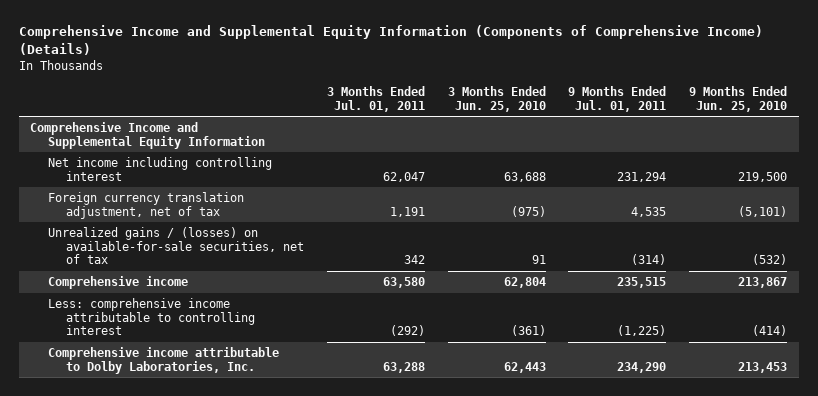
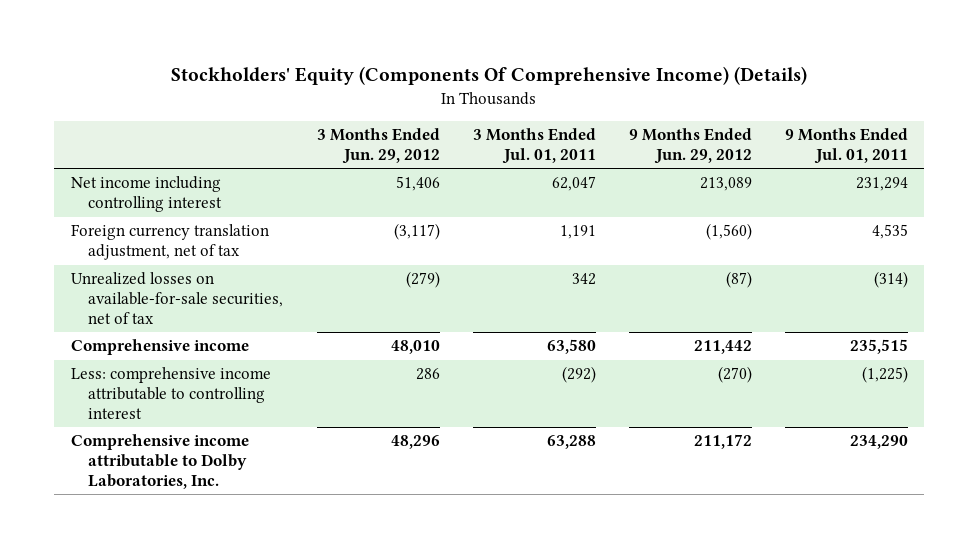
- Comprehensive Income and Supplemental Equity Information (Components of Comprehensive Income) (Details)
+ Stockholders' Equity (Components Of Comprehensive Income) (Details)
- | 3 Months Ended Jul. 01, 2011 | 3 Months Ended Jun. 25, 2010 | 9 Months Ended Jul. 01, 2011 | 9 Months Ended Jun. 25, 2010
+ | 3 Months Ended Jun. 29, 2012 | 3 Months Ended Jul. 01, 2011 | 9 Months Ended Jun. 29, 2012 | 9 Months Ended Jul. 01, 2011
- Comprehensive Income and Supplemental Equity Information
- Unrealized gains / (losses) on available-for-sale securities, net of tax | 342 | 91 | (314) | (532)
+ Unrealized losses on available-for-sale securities, net of tax | (279) | 342 | (87) | (314)

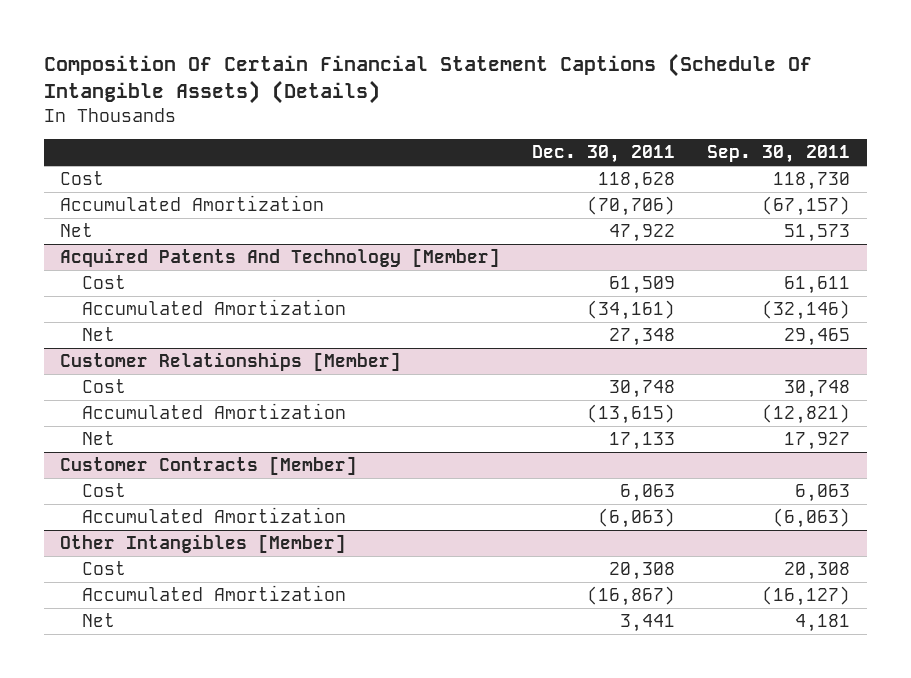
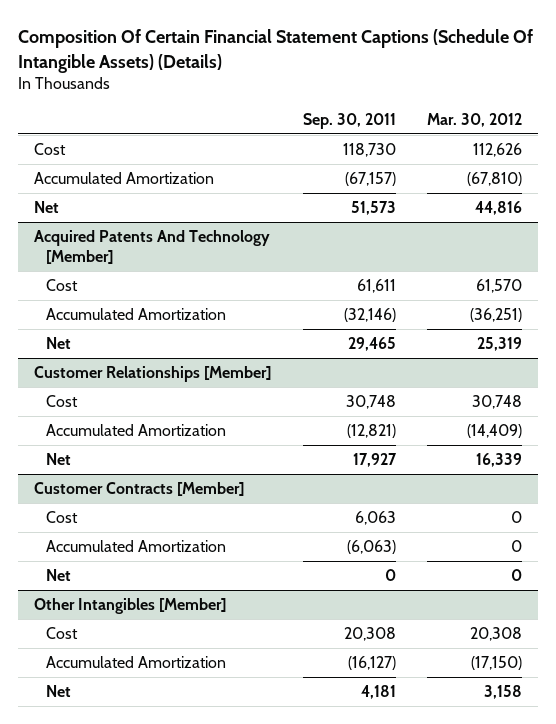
- | Dec. 30, 2011 | Sep. 30, 2011
+ | Sep. 30, 2011 | Mar. 30, 2012
@ Customer Contracts [Member]
+ Net | 0 | 0

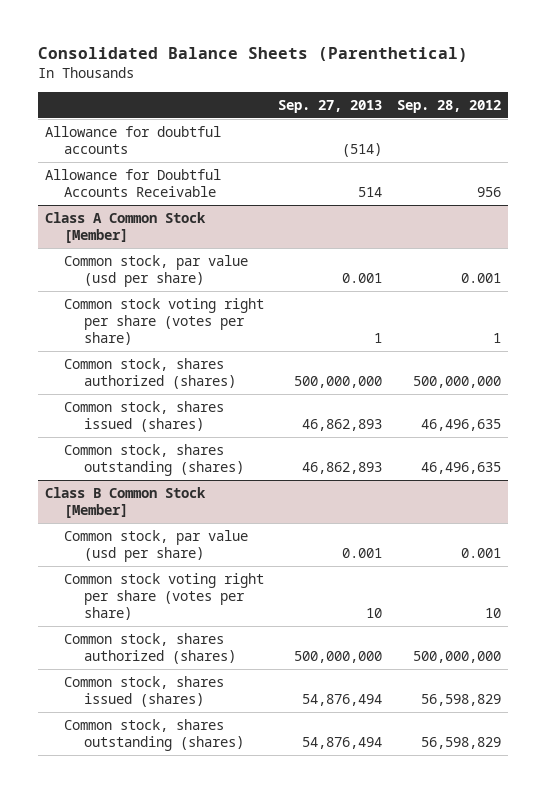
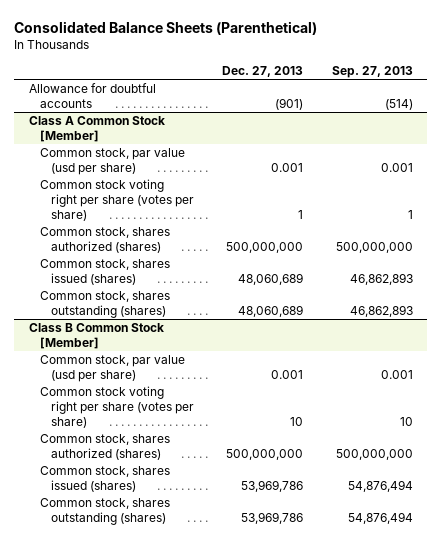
- | Sep. 27, 2013 | Sep. 28, 2012
+ | Dec. 27, 2013 | Sep. 27, 2013
- Allowance for Doubtful Accounts Receivable | 514 | 956

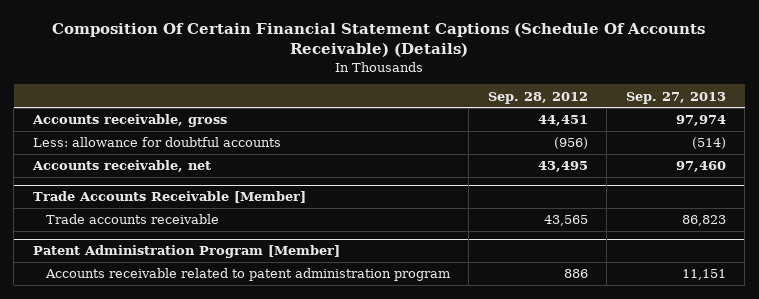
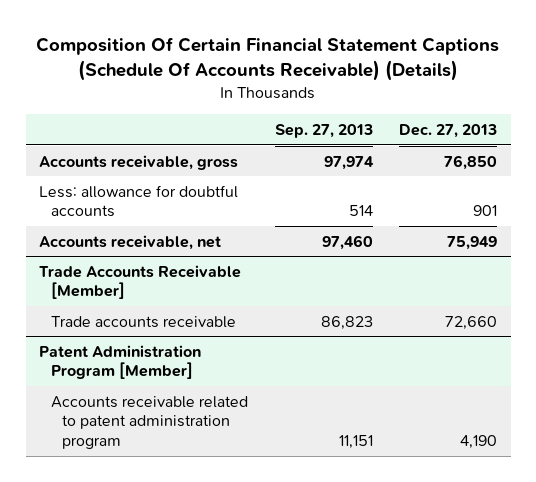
- | Sep. 28, 2012 | Sep. 27, 2013
+ | Sep. 27, 2013 | Dec. 27, 2013
- Less: allowance for doubtful accounts | (956) | (514)
+ Less: allowance for doubtful accounts | 514 | 901

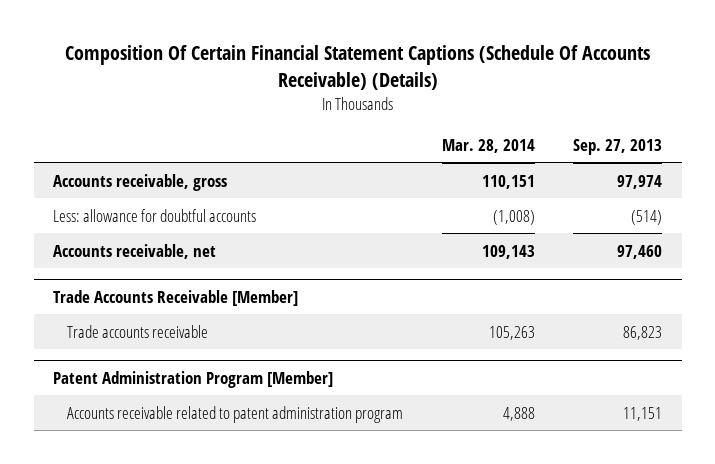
- | Sep. 27, 2013 | Dec. 27, 2013
+ | Mar. 28, 2014 | Sep. 27, 2013
- Less: allowance for doubtful accounts | 514 | 901
+ Less: allowance for doubtful accounts | (1,008) | (514)

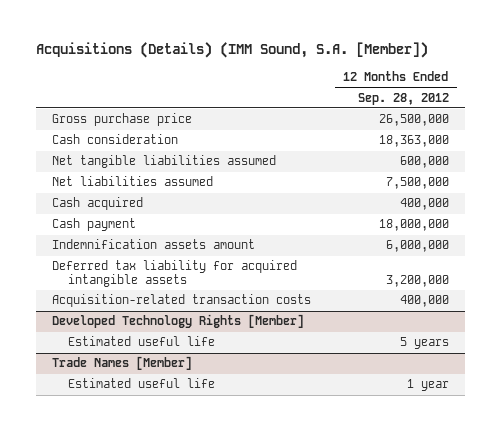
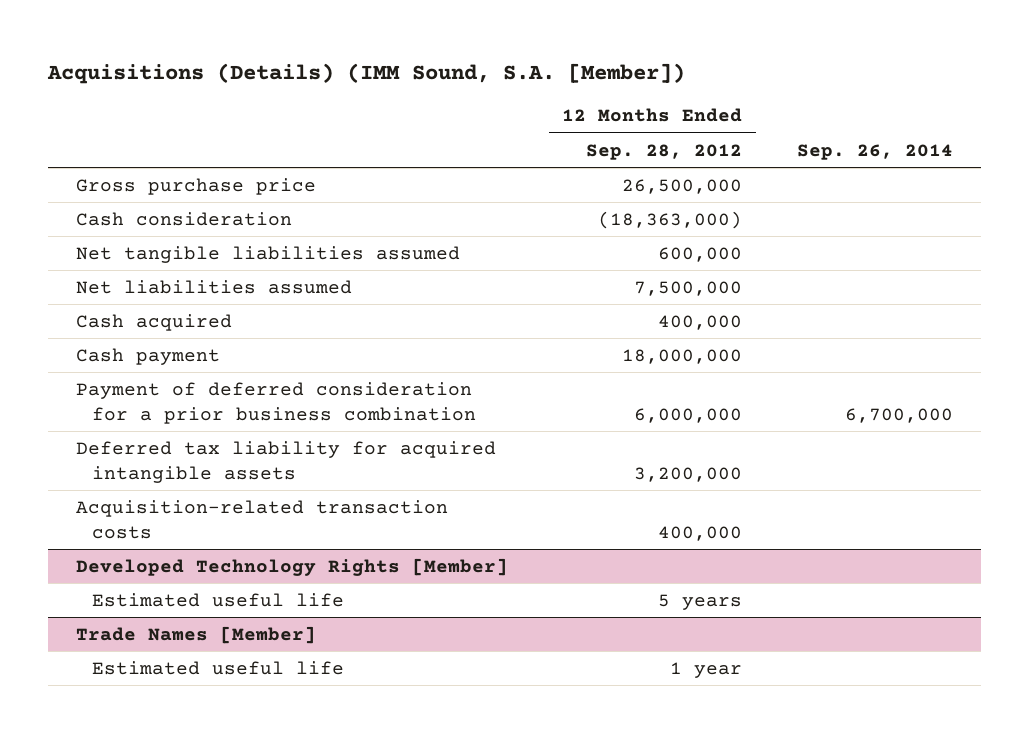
- | 12 Months Ended Sep. 28, 2012
+ | 12 Months Ended Sep. 28, 2012 | Sep. 26, 2014
- Cash consideration | 18,363,000
+ Cash consideration | (18,363,000) |
- Indemnification assets amount | 6,000,000
+ Payment of deferred consideration for a prior business combination | 6,000,000 | 6,700,000

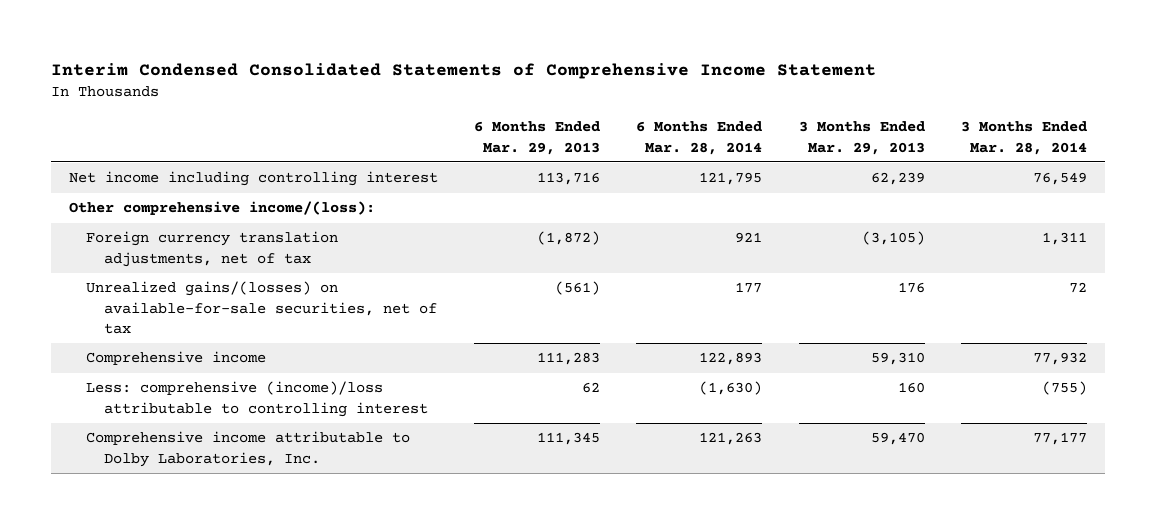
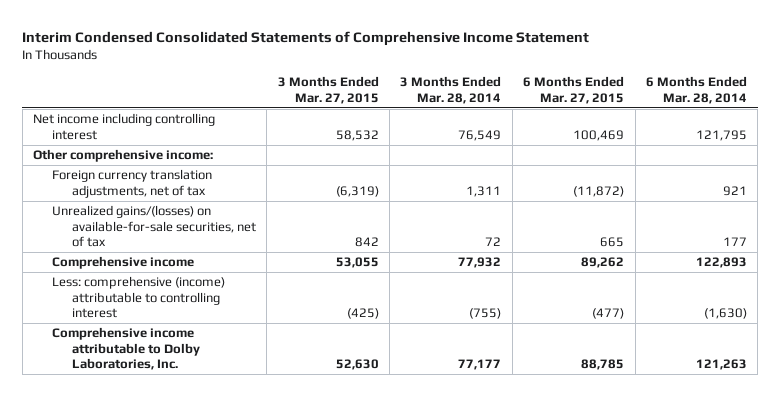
- | 6 Months Ended Mar. 29, 2013 | 6 Months Ended Mar. 28, 2014 | 3 Months Ended Mar. 29, 2013 | 3 Months Ended Mar. 28, 2014
+ | 3 Months Ended Mar. 27, 2015 | 3 Months Ended Mar. 28, 2014 | 6 Months Ended Mar. 27, 2015 | 6 Months Ended Mar. 28, 2014
- Other comprehensive income/(loss):
+ Other comprehensive income:
- Less: comprehensive (income)/loss attributable to controlling interest | 62 | (1,630) | 160 | (755)
+ Less: comprehensive (income) attributable to controlling interest | (425) | (755) | (477) | (1,630)

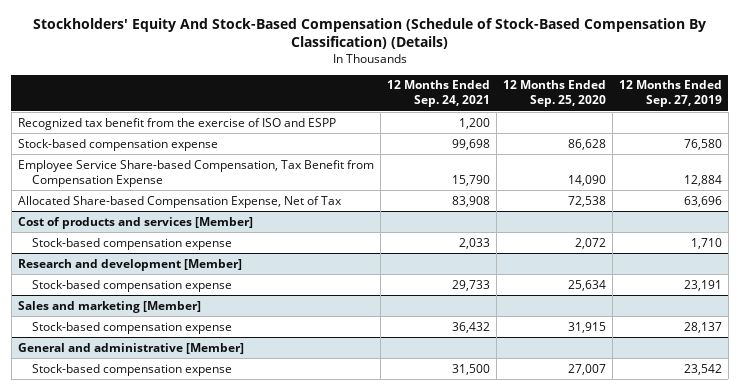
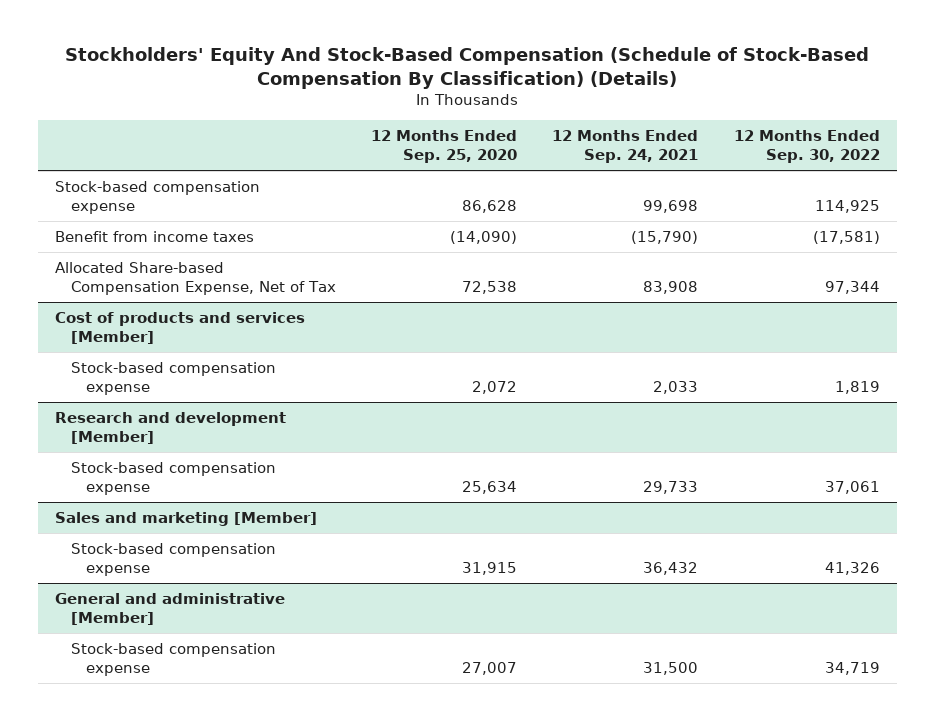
- | 12 Months Ended Sep. 24, 2021 | 12 Months Ended Sep. 25, 2020 | 12 Months Ended Sep. 27, 2019
+ | 12 Months Ended Sep. 25, 2020 | 12 Months Ended Sep. 24, 2021 | 12 Months Ended Sep. 30, 2022
- Recognized tax benefit from the exercise of ISO and ESPP | 1,200 | |
- Employee Service Share-based Compensation, Tax Benefit from Compensation Expense | 15,790 | 14,090 | 12,884
+ Benefit from income taxes | (14,090) | (15,790) | (17,581)

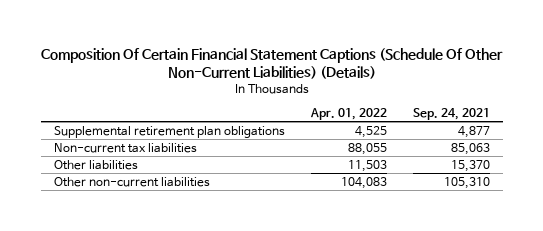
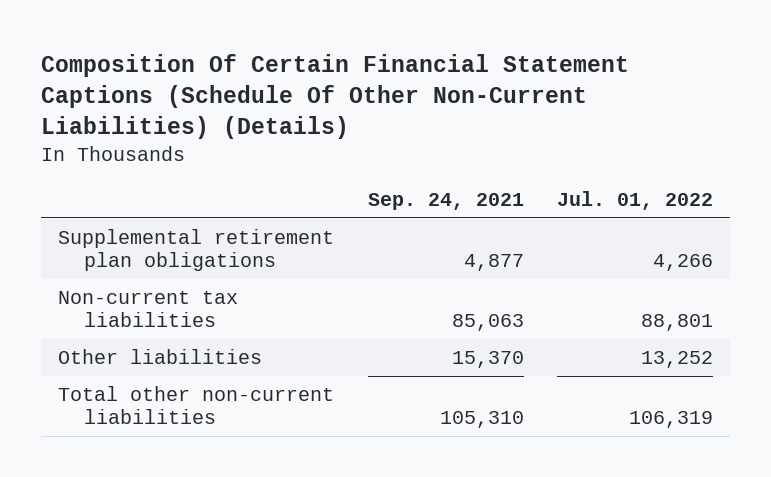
- | Apr. 01, 2022 | Sep. 24, 2021
+ | Sep. 24, 2021 | Jul. 01, 2022
- Other non-current liabilities | 104,083 | 105,310
+ Total other non-current liabilities | 105,310 | 106,319

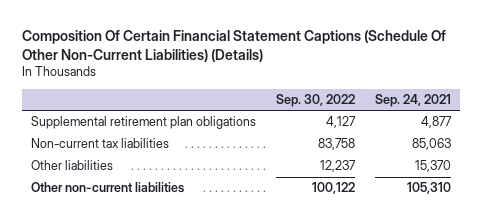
- | Sep. 24, 2021 | Jul. 01, 2022
+ | Sep. 30, 2022 | Sep. 24, 2021
- Total other non-current liabilities | 105,310 | 106,319
+ Other non-current liabilities | 100,122 | 105,310

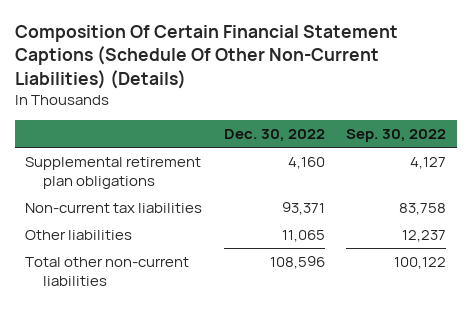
- | Sep. 30, 2022 | Sep. 24, 2021
+ | Dec. 30, 2022 | Sep. 30, 2022
- Other non-current liabilities | 100,122 | 105,310
+ Total other non-current liabilities | 108,596 | 100,122

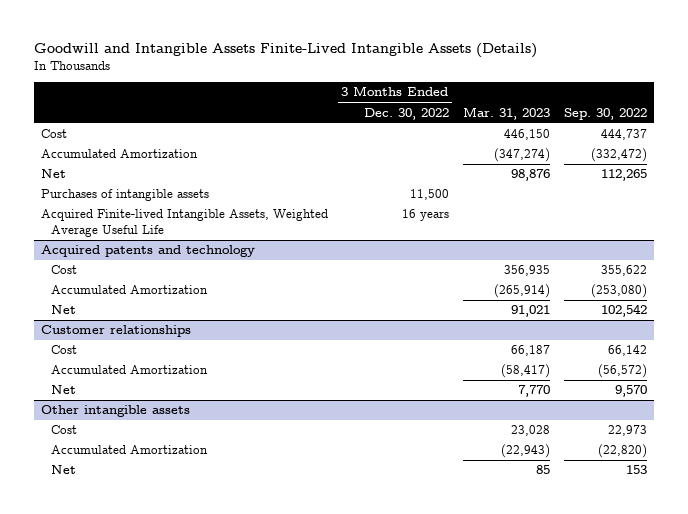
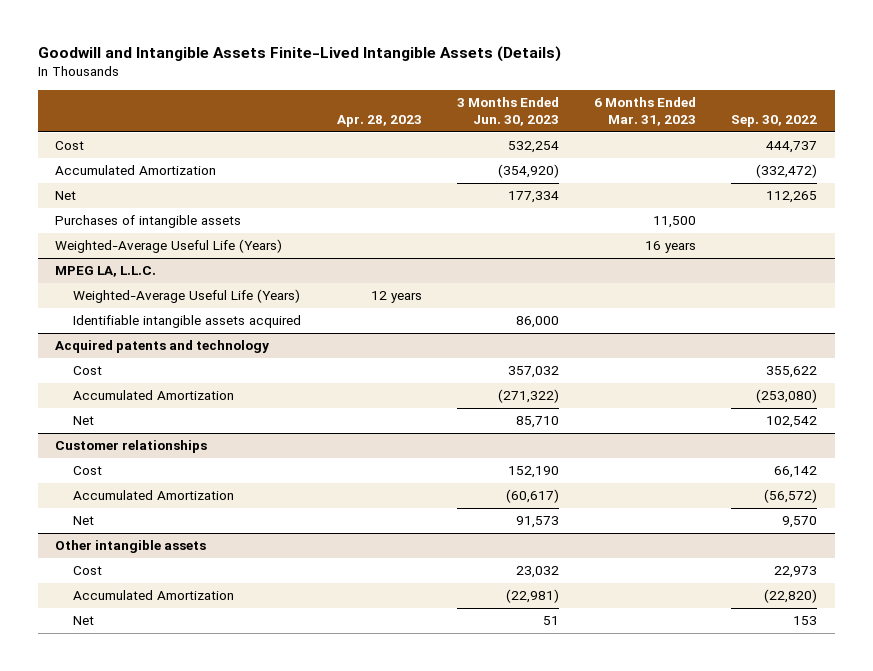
- | 3 Months Ended Dec. 30, 2022 | Mar. 31, 2023 | Sep. 30, 2022
+ | Apr. 28, 2023 | 3 Months Ended Jun. 30, 2023 | 6 Months Ended Mar. 31, 2023 | Sep. 30, 2022
- Acquired Finite-lived Intangible Assets, Weighted Average Useful Life | 16 years | |
+ Weighted-Average Useful Life (Years) | | | 16 years |
+ MPEG LA, L.L.C.
+ Weighted-Average Useful Life (Years) | 12 years | | |
+ Identifiable intangible assets acquired | | 86,000 | |

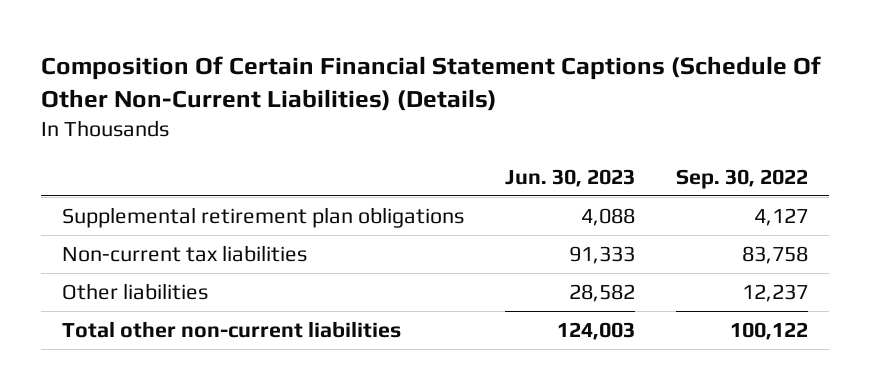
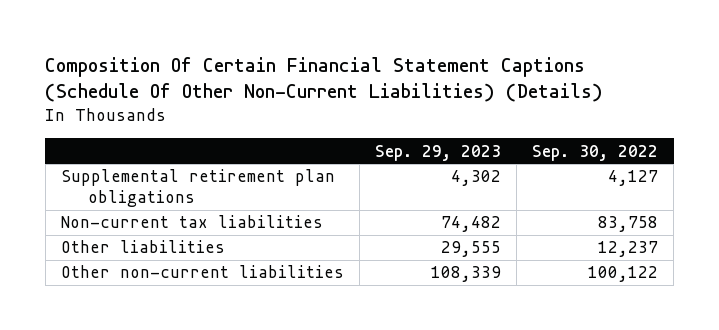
- | Jun. 30, 2023 | Sep. 30, 2022
+ | Sep. 29, 2023 | Sep. 30, 2022
- Total other non-current liabilities | 124,003 | 100,122
+ Other non-current liabilities | 108,339 | 100,122

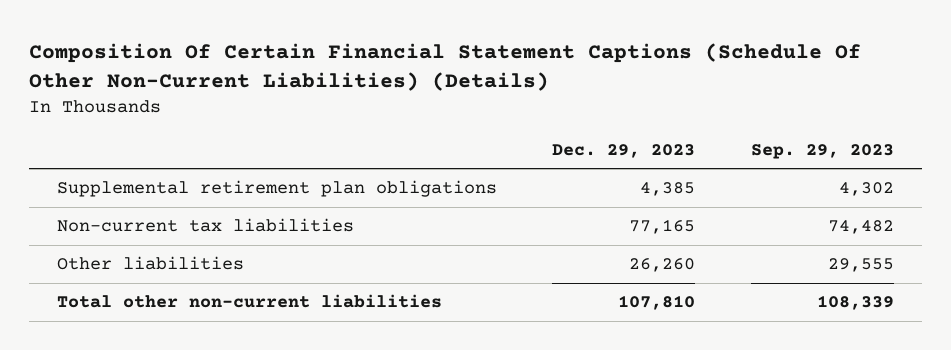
- | Sep. 29, 2023 | Sep. 30, 2022
+ | Dec. 29, 2023 | Sep. 29, 2023
- Other non-current liabilities | 108,339 | 100,122
+ Total other non-current liabilities | 107,810 | 108,339

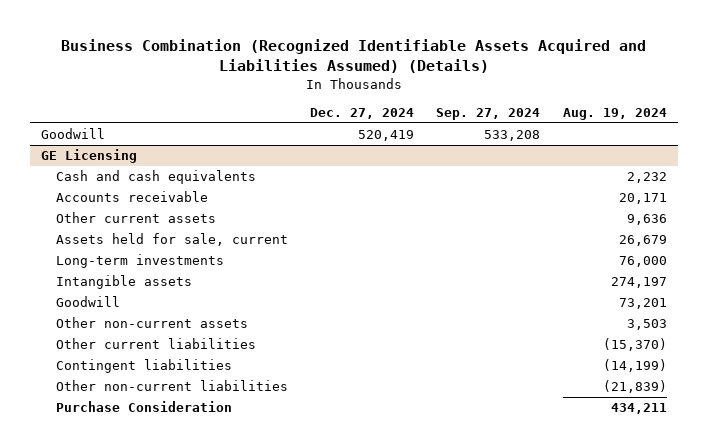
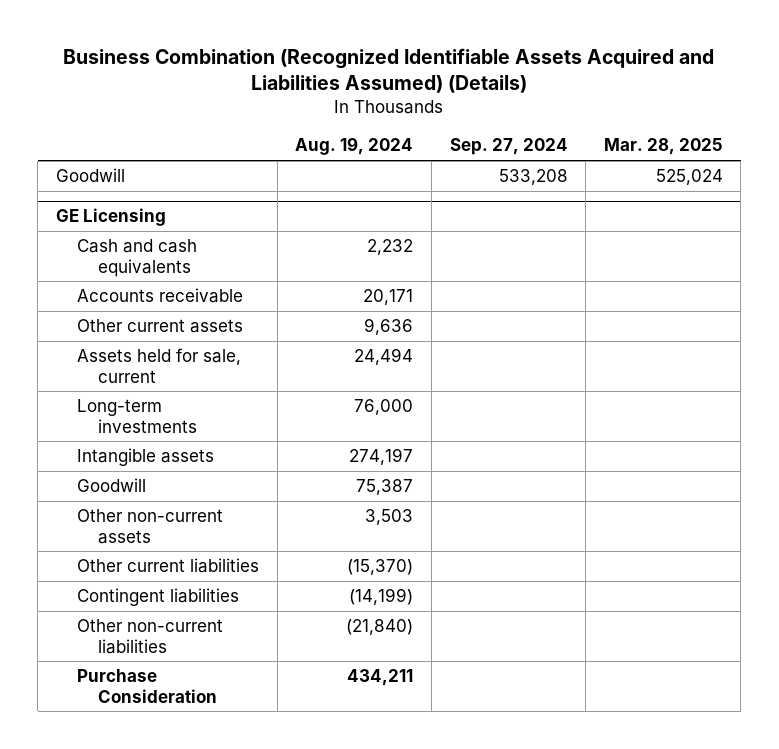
- | Dec. 27, 2024 | Sep. 27, 2024 | Aug. 19, 2024
+ | Aug. 19, 2024 | Sep. 27, 2024 | Mar. 28, 2025
@ GE Licensing
- Assets held for sale, current | | | 26,679
+ Assets held for sale, current | 24,494 | |
- Goodwill | | | 73,201
+ Goodwill | 75,387 | |
- Other non-current liabilities | | | (21,839)
+ Other non-current liabilities | (21,840) | |

